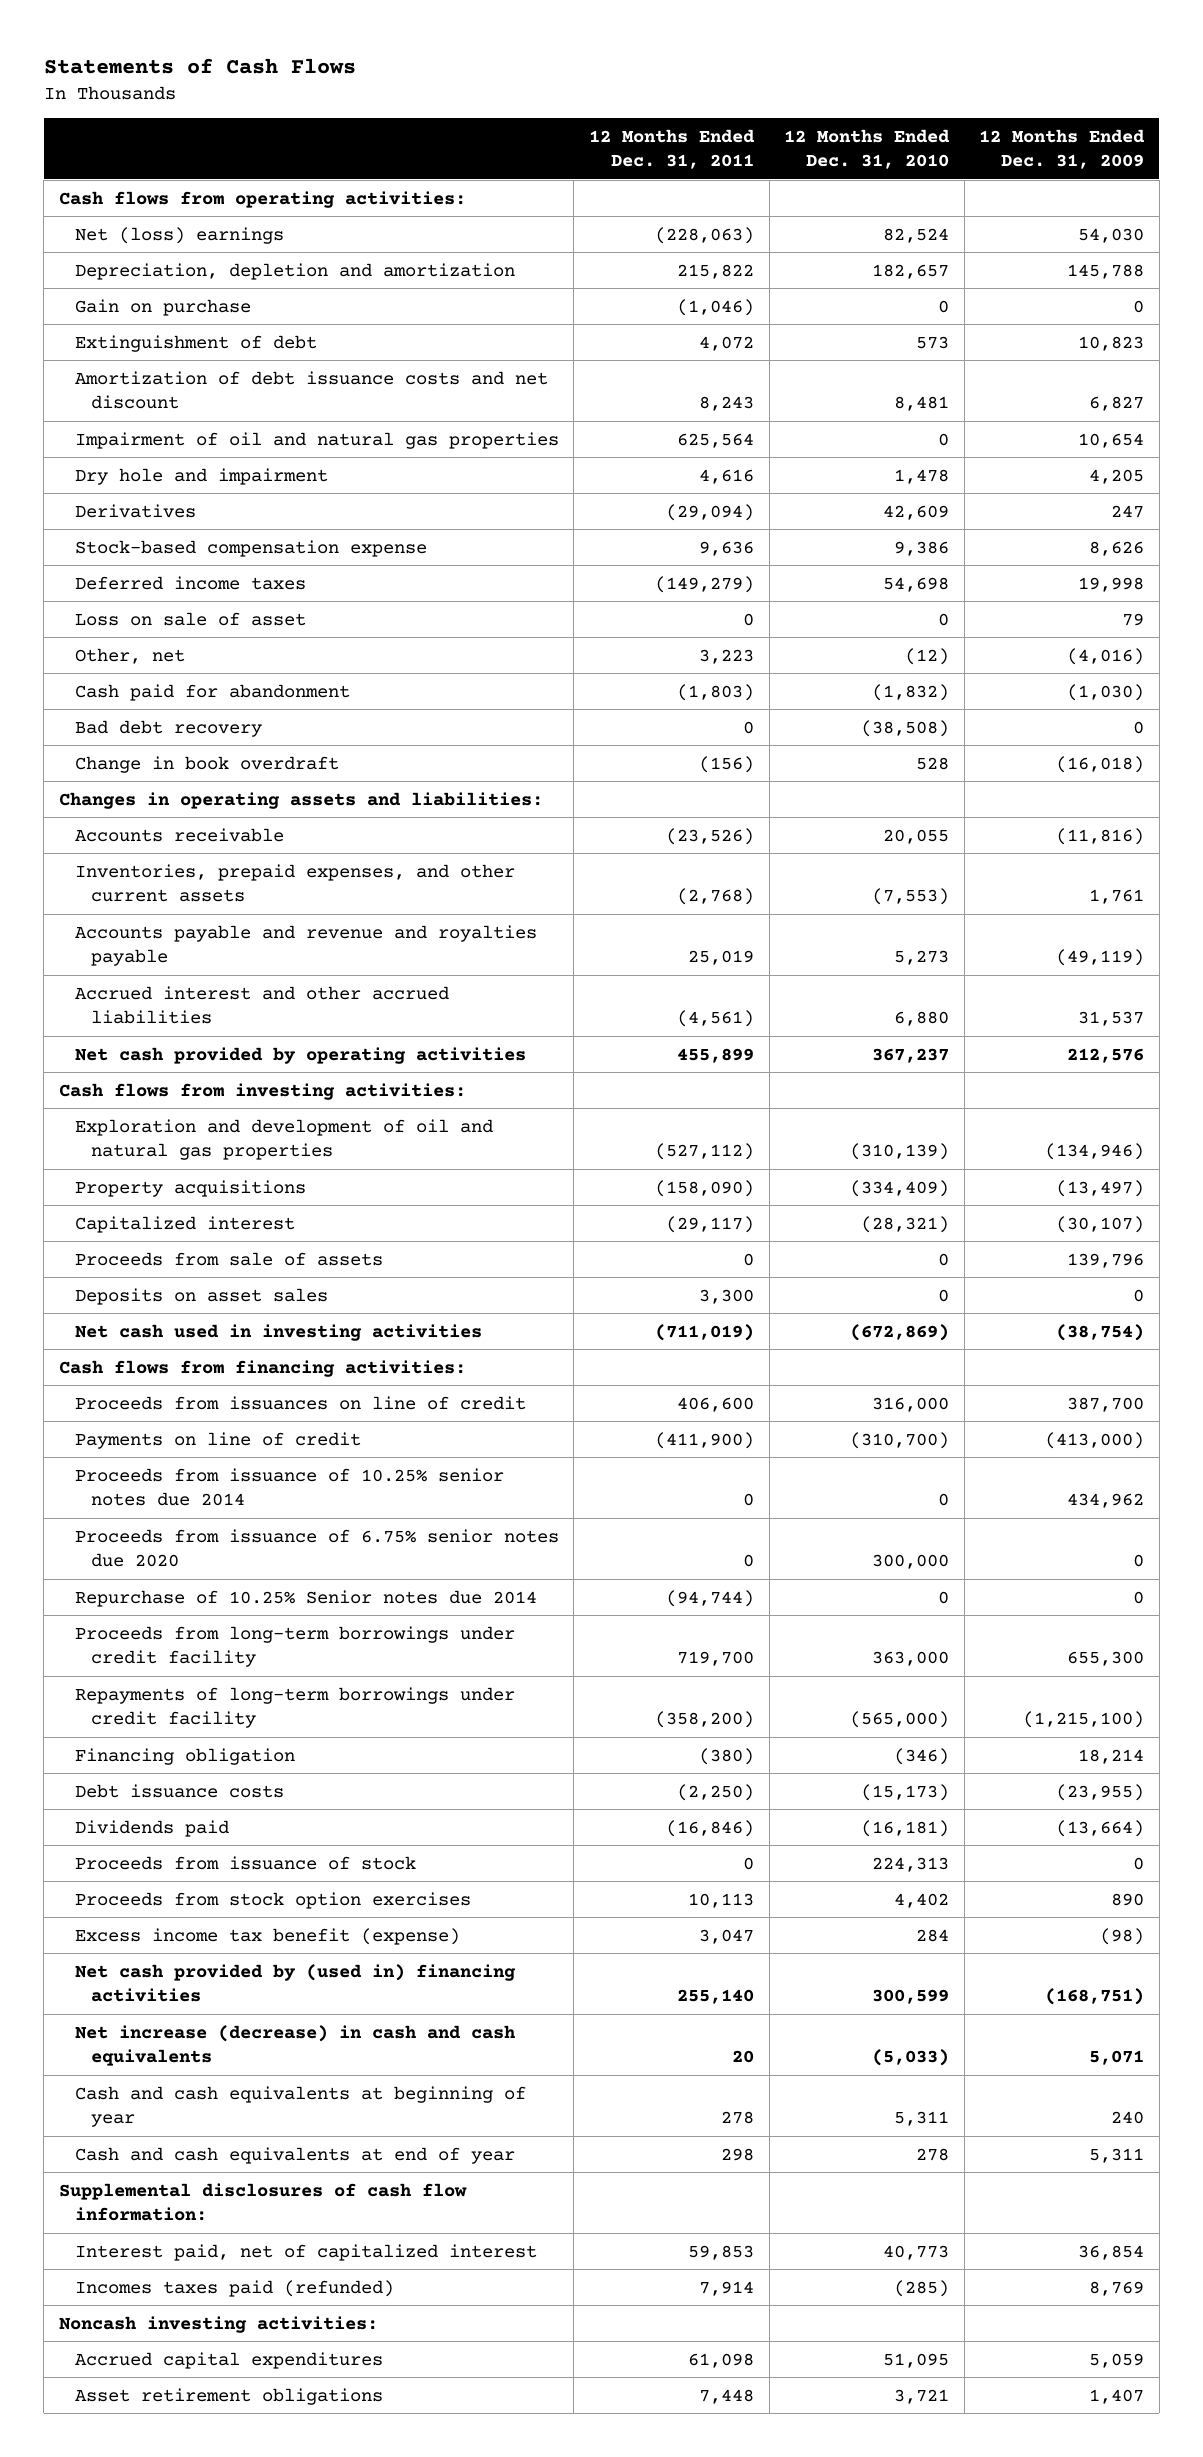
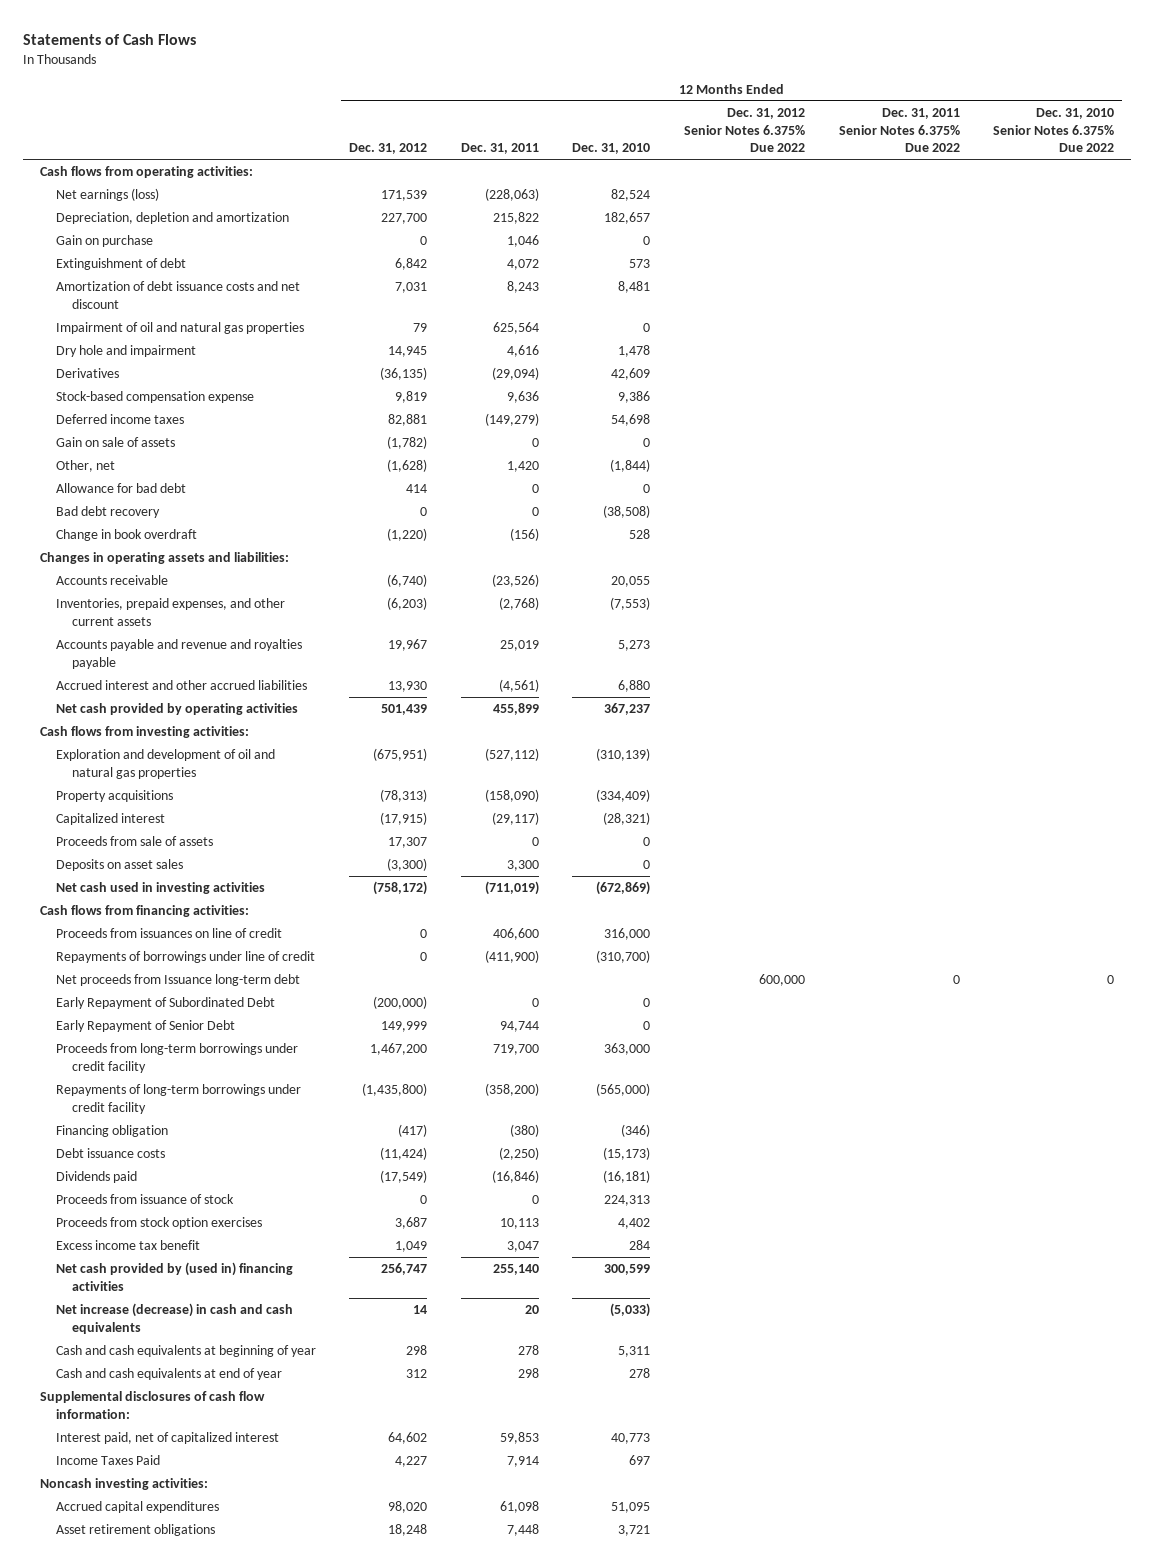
- | 12 Months Ended Dec. 31, 2011 | 12 Months Ended Dec. 31, 2010 | 12 Months Ended Dec. 31, 2009
+ | 12 Months Ended Dec. 31, 2012 | 12 Months Ended Dec. 31, 2011 | 12 Months Ended Dec. 31, 2010 | 12 Months Ended Dec. 31, 2012 Senior Notes 6.375% Due 2022 | 12 Months Ended Dec. 31, 2011 Senior Notes 6.375% Due 2022 | 12 Months Ended Dec. 31, 2010 Senior Notes 6.375% Due 2022
- Net (loss) earnings | (228,063) | 82,524 | 54,030
+ Net earnings (loss) | 171,539 | (228,063) | 82,524 | | |
- Gain on purchase | (1,046) | 0 | 0
+ Gain on purchase | 0 | 1,046 | 0 | | |
- Loss on sale of asset | 0 | 0 | 79
- Other, net | 3,223 | (12) | (4,016)
- Cash paid for abandonment | (1,803) | (1,832) | (1,030)
+ Gain on sale of assets | (1,782) | 0 | 0 | | |
+ Other, net | (1,628) | 1,420 | (1,844) | | |
+ Allowance for bad debt | 414 | 0 | 0 | | |
- Payments on line of credit | (411,900) | (310,700) | (413,000)
- Proceeds from issuance of 10.25% senior notes due 2014 | 0 | 0 | 434,962
- Proceeds from issuance of 6.75% senior notes due 2020 | 0 | 300,000 | 0
- Repurchase of 10.25% Senior notes due 2014 | (94,744) | 0 | 0
+ Repayments of borrowings under line of credit | 0 | (411,900) | (310,700) | | |
+ Net proceeds from Issuance long-term debt | | | | 600,000 | 0 | 0
+ Early Repayment of Subordinated Debt | (200,000) | 0 | 0 | | |
+ Early Repayment of Senior Debt | 149,999 | 94,744 | 0 | | |
- Excess income tax benefit (expense) | 3,047 | 284 | (98)
+ Excess income tax benefit | 1,049 | 3,047 | 284 | | |
- Incomes taxes paid (refunded) | 7,914 | (285) | 8,769
+ Income Taxes Paid | 4,227 | 7,914 | 697 | | |

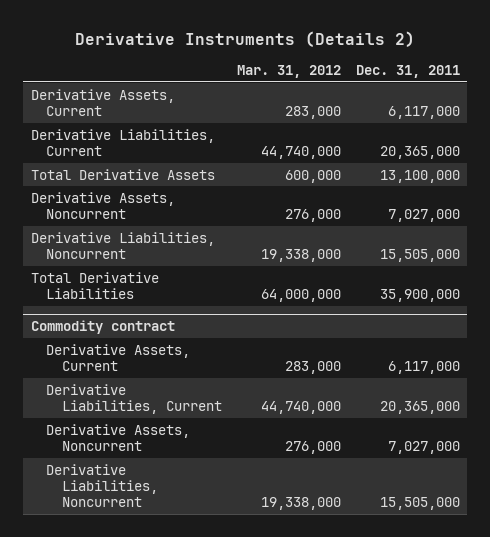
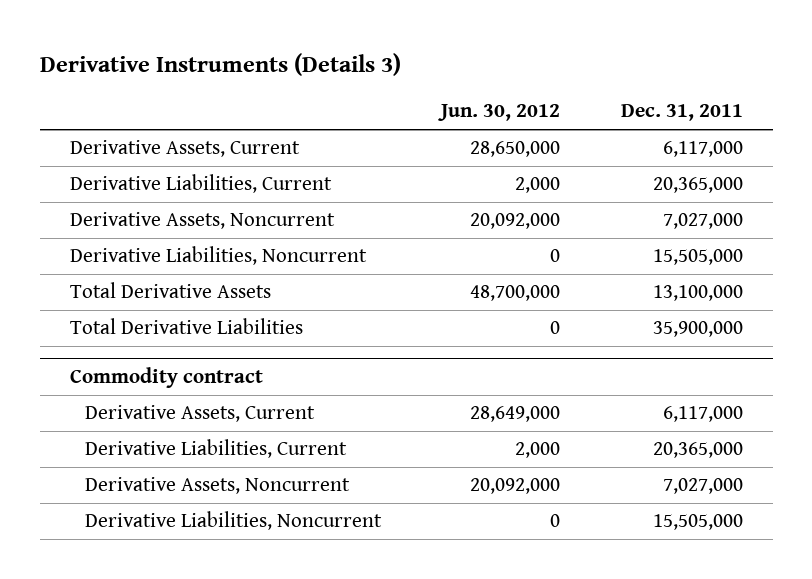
- Derivative Instruments (Details 2)
+ Derivative Instruments (Details 3)
- | Mar. 31, 2012 | Dec. 31, 2011
+ | Jun. 30, 2012 | Dec. 31, 2011
moved down: Total Derivative Assets | 48,700,000 | 13,100,000

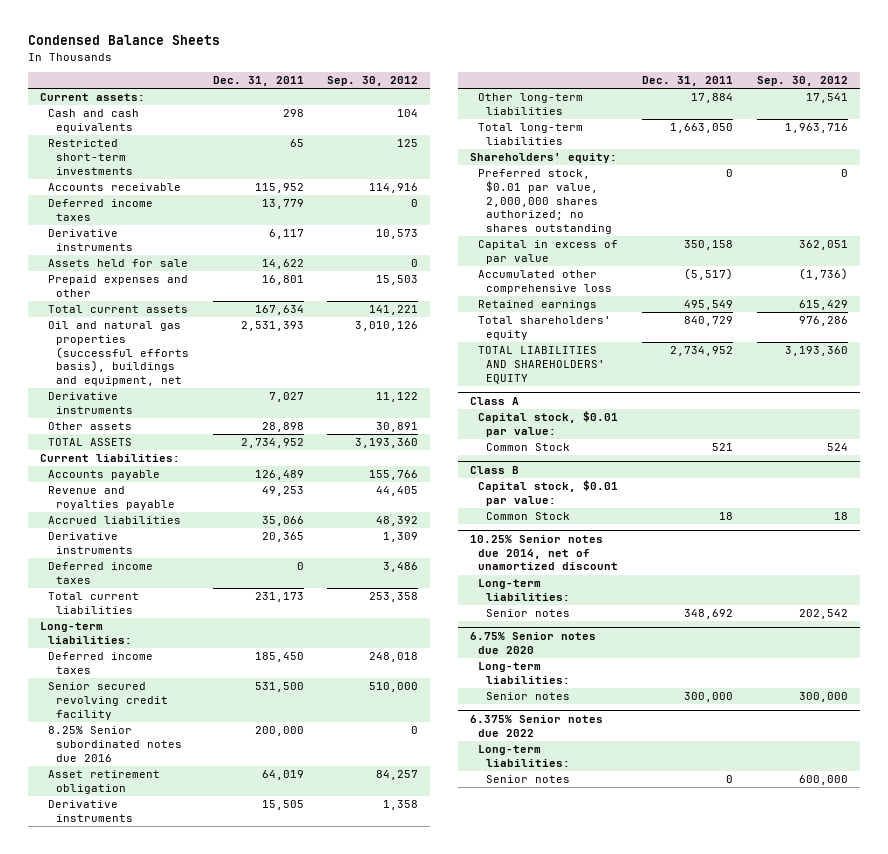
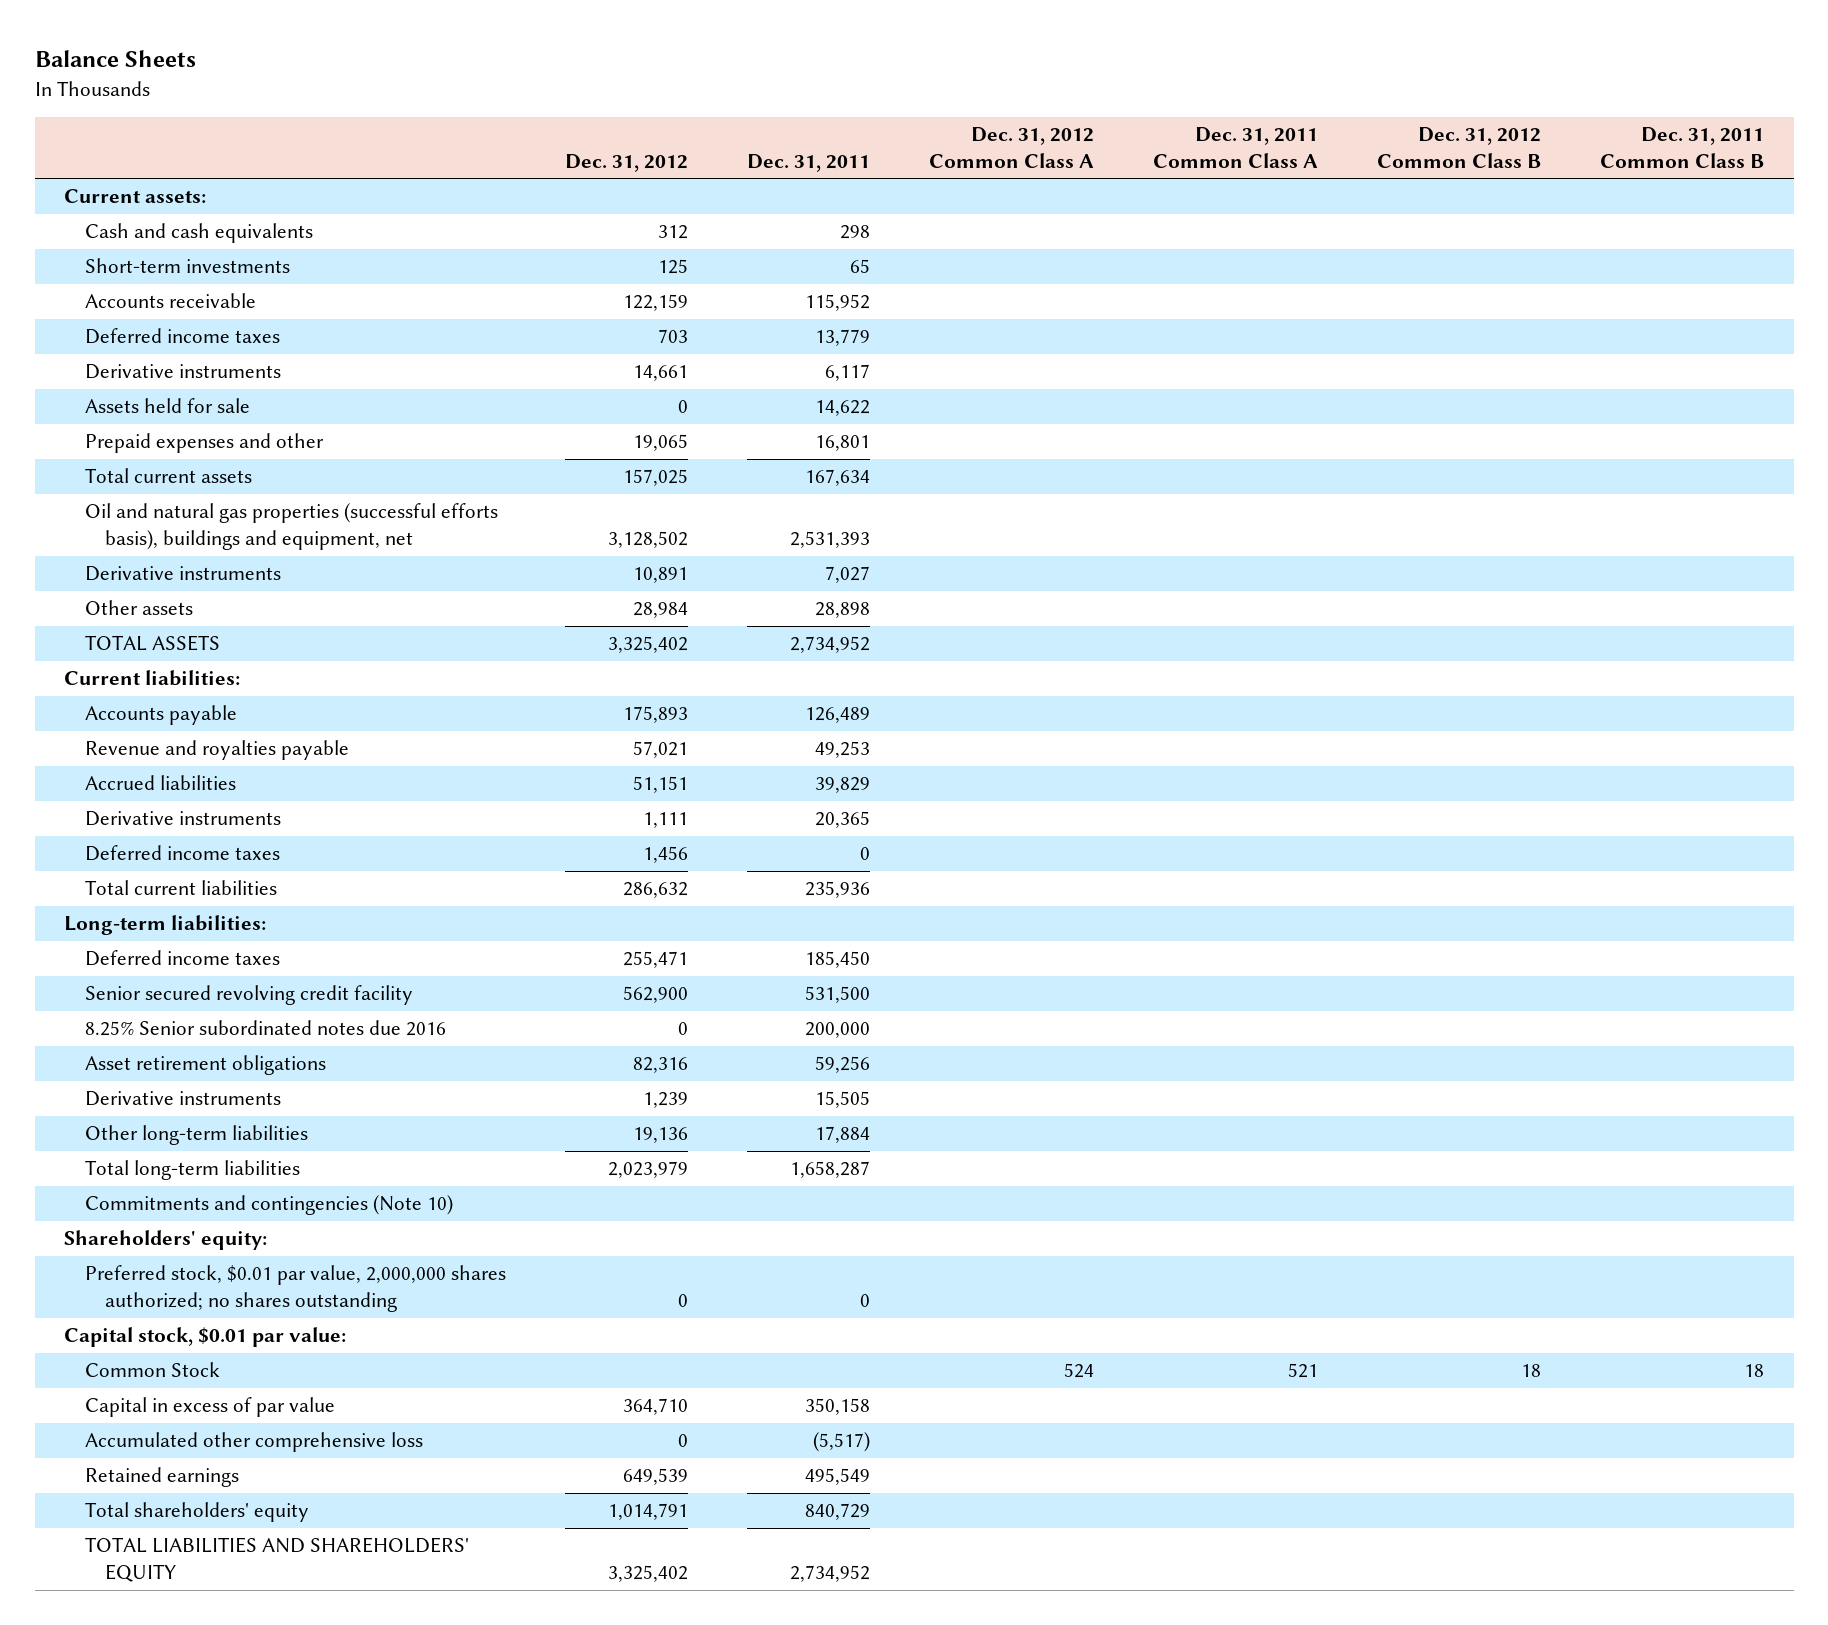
- Condensed Balance Sheets
+ Balance Sheets
- | Dec. 31, 2011 | Sep. 30, 2012
+ | Dec. 31, 2012 | Dec. 31, 2011 | Dec. 31, 2012 Common Class A | Dec. 31, 2011 Common Class A | Dec. 31, 2012 Common Class B | Dec. 31, 2011 Common Class B
- Restricted short-term investments | 65 | 125
+ Short-term investments | 125 | 65 | | | |
- Accrued liabilities | 35,066 | 48,392
+ Accrued liabilities | 51,151 | 39,829 | | | |
- Total current liabilities | 231,173 | 253,358
+ Total current liabilities | 286,632 | 235,936 | | | |
- Asset retirement obligation | 64,019 | 84,257
+ Asset retirement obligations | 82,316 | 59,256 | | | |
- Total long-term liabilities | 1,663,050 | 1,963,716
+ Total long-term liabilities | 2,023,979 | 1,658,287 | | | |
+ Commitments and contingencies (Note 10)
+ Capital stock, $0.01 par value:
+ Common Stock | | | 524 | 521 | 18 | 18
- Class A
- Capital stock, $0.01 par value:
- Common Stock | 521 | 524
- Class B
- Capital stock, $0.01 par value:
- Common Stock | 18 | 18
- 10.25% Senior notes due 2014, net of unamortized discount
- Long-term liabilities:
- Senior notes | 348,692 | 202,542
- 6.75% Senior notes due 2020
- Long-term liabilities:
- Senior notes | 300,000 | 300,000
- 6.375% Senior notes due 2022
- Long-term liabilities:
- Senior notes | 0 | 600,000

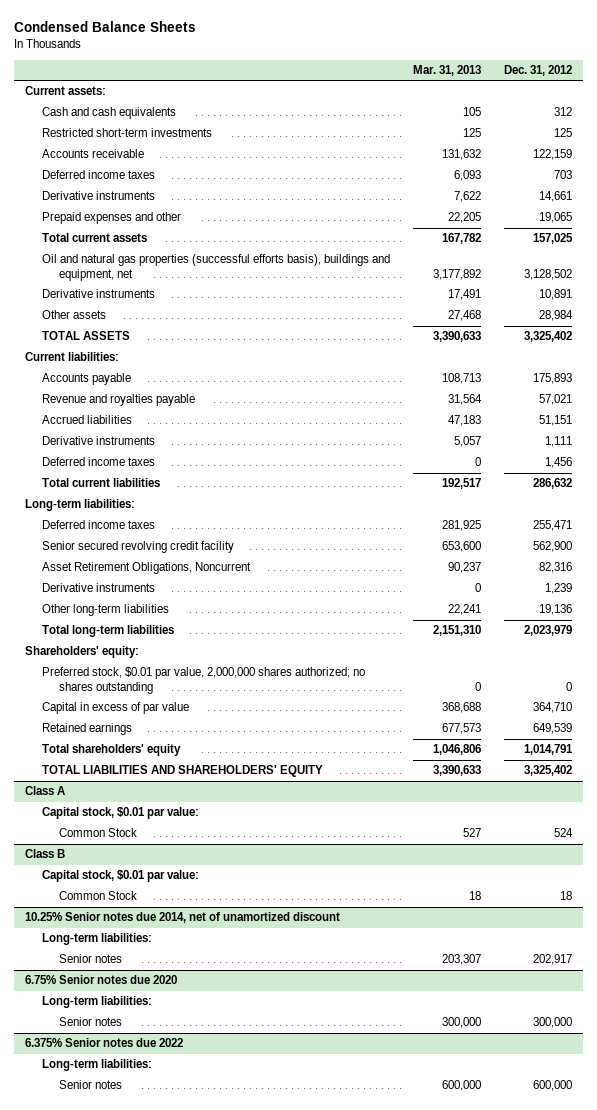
- Balance Sheets
+ Condensed Balance Sheets
- | Dec. 31, 2012 | Dec. 31, 2011 | Dec. 31, 2012 Common Class A | Dec. 31, 2011 Common Class A | Dec. 31, 2012 Common Class B | Dec. 31, 2011 Common Class B
+ | Mar. 31, 2013 | Dec. 31, 2012
- Short-term investments | 125 | 65 | | | |
+ Restricted short-term investments | 125 | 125
- Assets held for sale | 0 | 14,622 | | | |
- 8.25% Senior subordinated notes due 2016 | 0 | 200,000 | | | |
- Asset retirement obligations | 82,316 | 59,256 | | | |
+ Asset Retirement Obligations, Noncurrent | 90,237 | 82,316
- Commitments and contingencies (Note 10)
- Capital stock, $0.01 par value:
- Common Stock | | | 524 | 521 | 18 | 18
- Accumulated other comprehensive loss | 0 | (5,517) | | | |
+ Class A
+ Capital stock, $0.01 par value:
+ Common Stock | 527 | 524
+ Class B
+ Capital stock, $0.01 par value:
+ Common Stock | 18 | 18
+ 10.25% Senior notes due 2014, net of unamortized discount
+ Long-term liabilities:
+ Senior notes | 203,307 | 202,917
+ 6.75% Senior notes due 2020
+ Long-term liabilities:
+ Senior notes | 300,000 | 300,000
+ 6.375% Senior notes due 2022
+ Long-term liabilities:
+ Senior notes | 600,000 | 600,000

